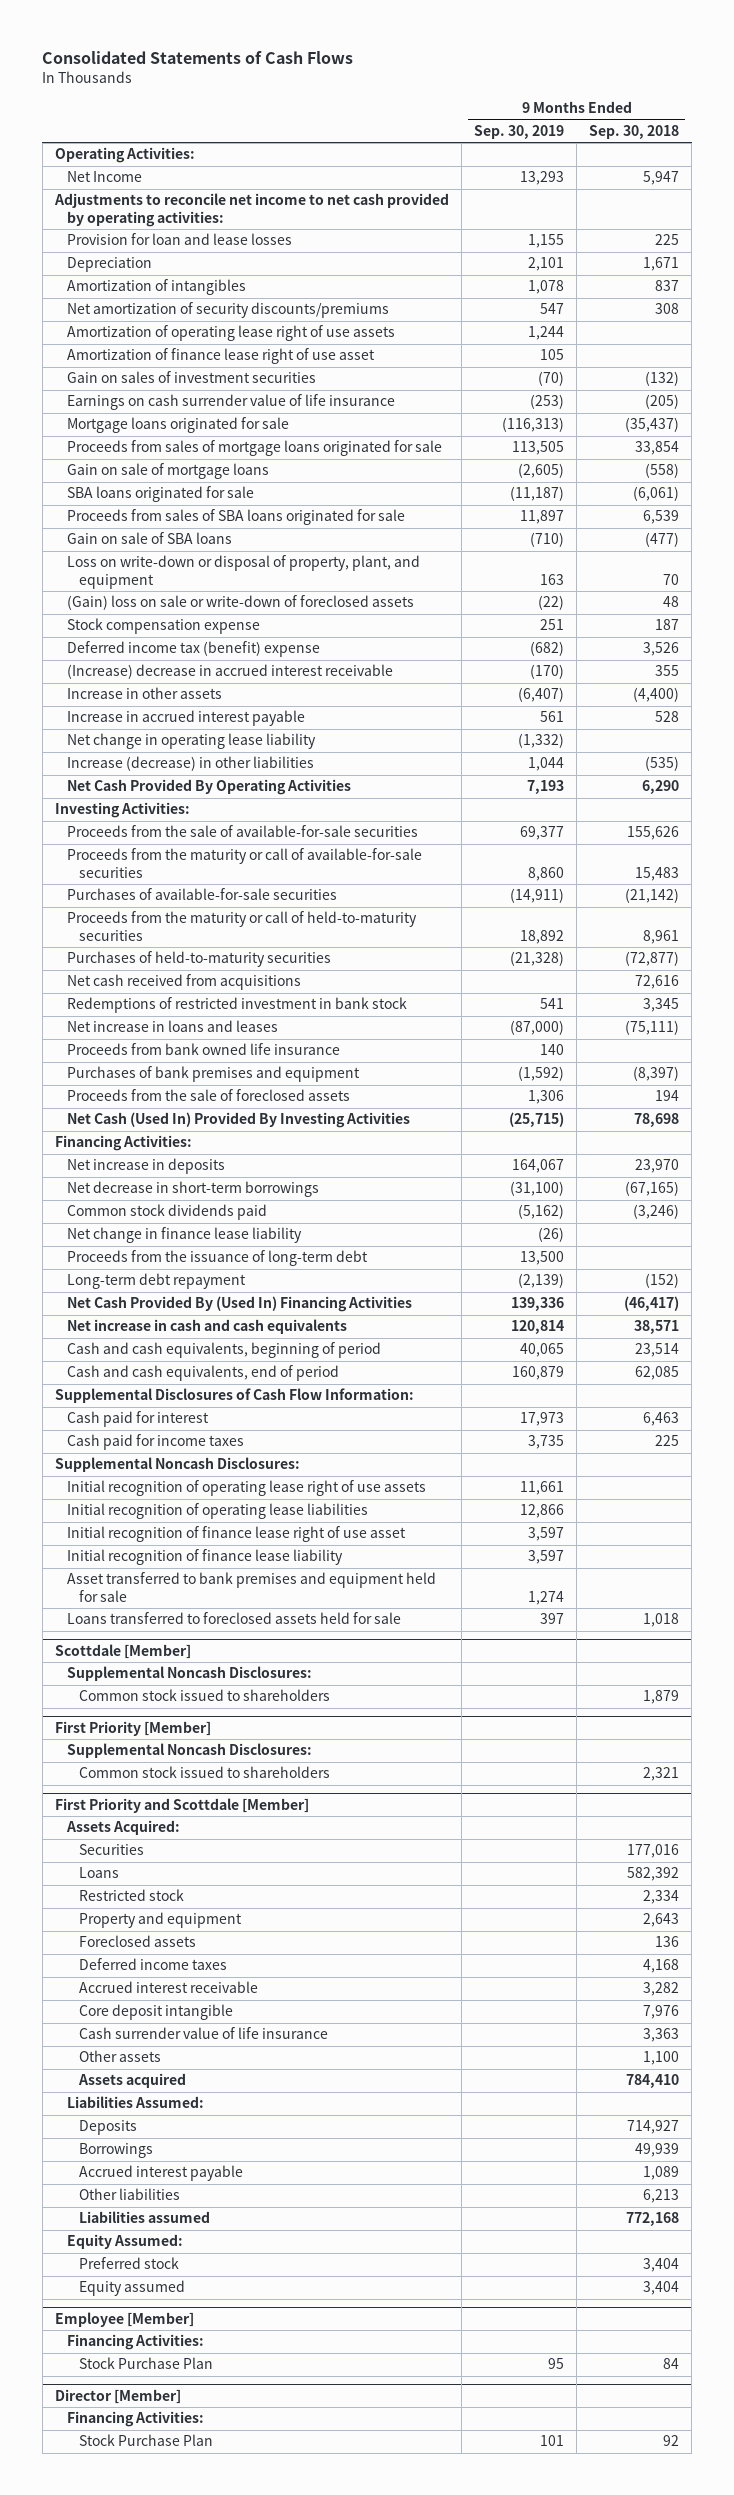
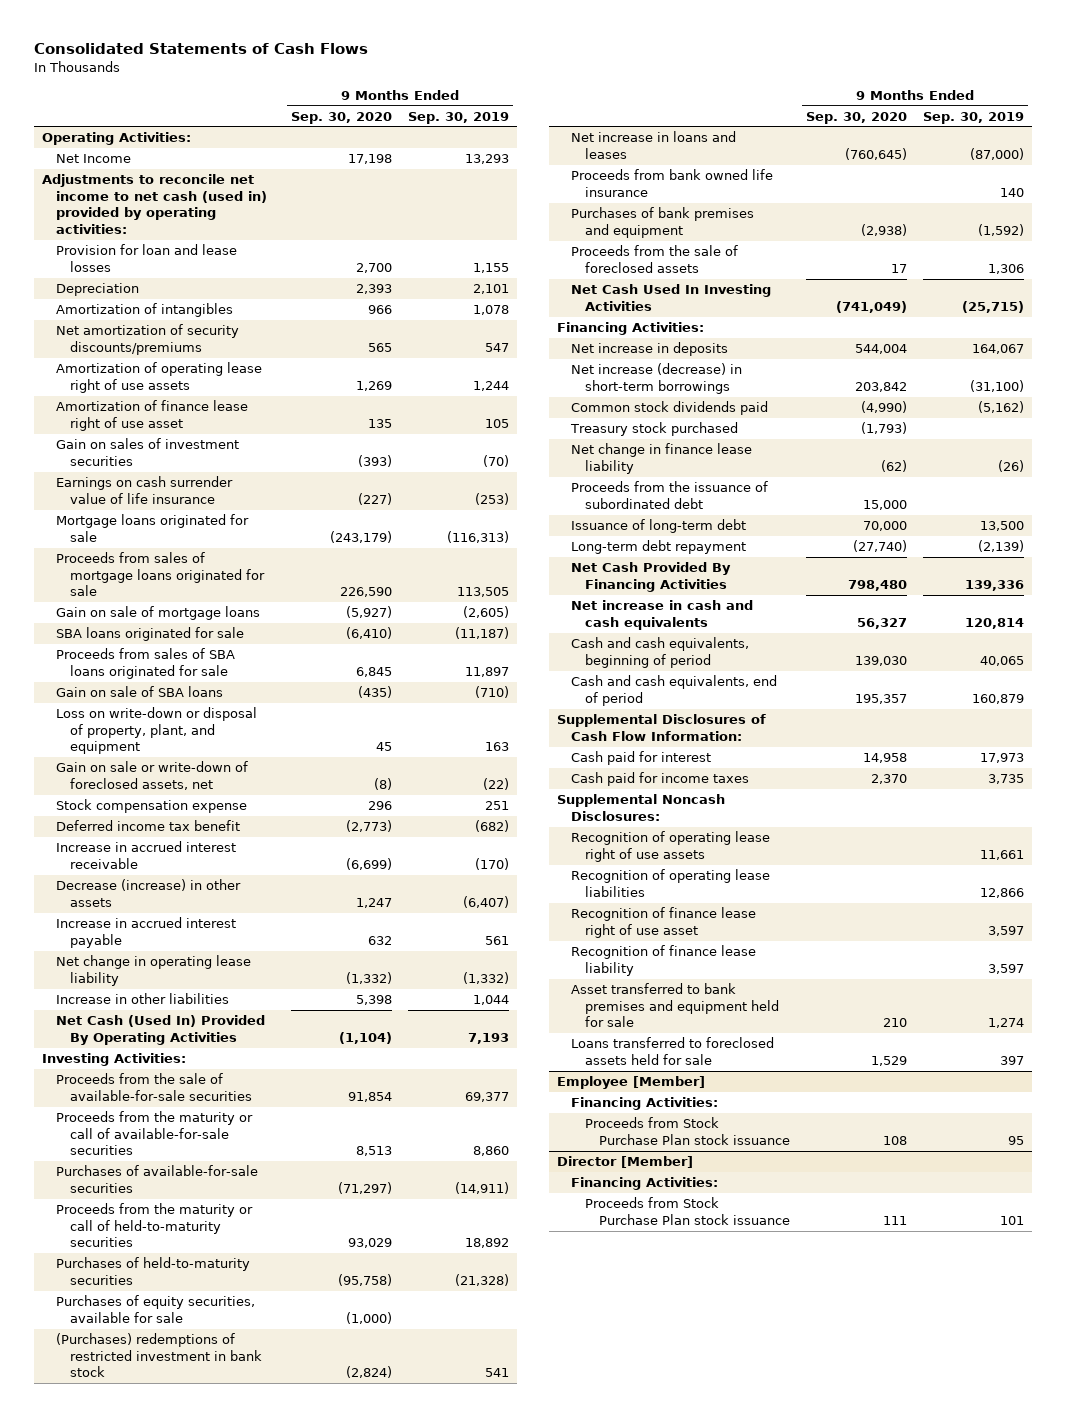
- | 9 Months Ended Sep. 30, 2019 | 9 Months Ended Sep. 30, 2018
+ | 9 Months Ended Sep. 30, 2020 | 9 Months Ended Sep. 30, 2019
- Adjustments to reconcile net income to net cash provided by operating activities:
+ Adjustments to reconcile net income to net cash (used in) provided by operating activities:
- (Gain) loss on sale or write-down of foreclosed assets | (22) | 48
+ Gain on sale or write-down of foreclosed assets, net | (8) | (22)
- Deferred income tax (benefit) expense | (682) | 3,526
- (Increase) decrease in accrued interest receivable | (170) | 355
- Increase in other assets | (6,407) | (4,400)
+ Deferred income tax benefit | (2,773) | (682)
+ Increase in accrued interest receivable | (6,699) | (170)
+ Decrease (increase) in other assets | 1,247 | (6,407)
- Increase (decrease) in other liabilities | 1,044 | (535)
- Net Cash Provided By Operating Activities | 7,193 | 6,290
+ Increase in other liabilities | 5,398 | 1,044
+ Net Cash (Used In) Provided By Operating Activities | (1,104) | 7,193
- Net cash received from acquisitions | | 72,616
- Redemptions of restricted investment in bank stock | 541 | 3,345
+ Purchases of equity securities, available for sale | (1,000) |
+ (Purchases) redemptions of restricted investment in bank stock | (2,824) | 541
- Net Cash (Used In) Provided By Investing Activities | (25,715) | 78,698
+ Net Cash Used In Investing Activities | (741,049) | (25,715)
- Net decrease in short-term borrowings | (31,100) | (67,165)
+ Net increase (decrease) in short-term borrowings | 203,842 | (31,100)
+ Treasury stock purchased | (1,793) |
- Proceeds from the issuance of long-term debt | 13,500 |
+ Proceeds from the issuance of subordinated debt | 15,000 |
+ Issuance of long-term debt | 70,000 | 13,500
- Net Cash Provided By (Used In) Financing Activities | 139,336 | (46,417)
+ Net Cash Provided By Financing Activities | 798,480 | 139,336
- Initial recognition of operating lease right of use assets | 11,661 |
- Initial recognition of operating lease liabilities | 12,866 |
- Initial recognition of finance lease right of use asset | 3,597 |
- Initial recognition of finance lease liability | 3,597 |
+ Recognition of operating lease right of use assets | | 11,661
+ Recognition of operating lease liabilities | | 12,866
+ Recognition of finance lease right of use asset | | 3,597
+ Recognition of finance lease liability | | 3,597
- Scottdale [Member]
- Supplemental Noncash Disclosures:
- Common stock issued to shareholders | | 1,879
- First Priority [Member]
- Supplemental Noncash Disclosures:
- Common stock issued to shareholders | | 2,321
- First Priority and Scottdale [Member]
- Assets Acquired:
- Securities | | 177,016
- Loans | | 582,392
- Restricted stock | | 2,334
- Property and equipment | | 2,643
- Foreclosed assets | | 136
- Deferred income taxes | | 4,168
- Accrued interest receivable | | 3,282
- Core deposit intangible | | 7,976
- Cash surrender value of life insurance | | 3,363
- Other assets | | 1,100
- Assets acquired | | 784,410
- Liabilities Assumed:
- Deposits | | 714,927
- Borrowings | | 49,939
- Accrued interest payable | | 1,089
- Other liabilities | | 6,213
- Liabilities assumed | | 772,168
- Equity Assumed:
- Preferred stock | | 3,404
- Equity assumed | | 3,404
@ Employee [Member]
- Stock Purchase Plan | 95 | 84
+ Proceeds from Stock Purchase Plan stock issuance | 108 | 95
@ Director [Member]
- Stock Purchase Plan | 101 | 92
+ Proceeds from Stock Purchase Plan stock issuance | 111 | 101

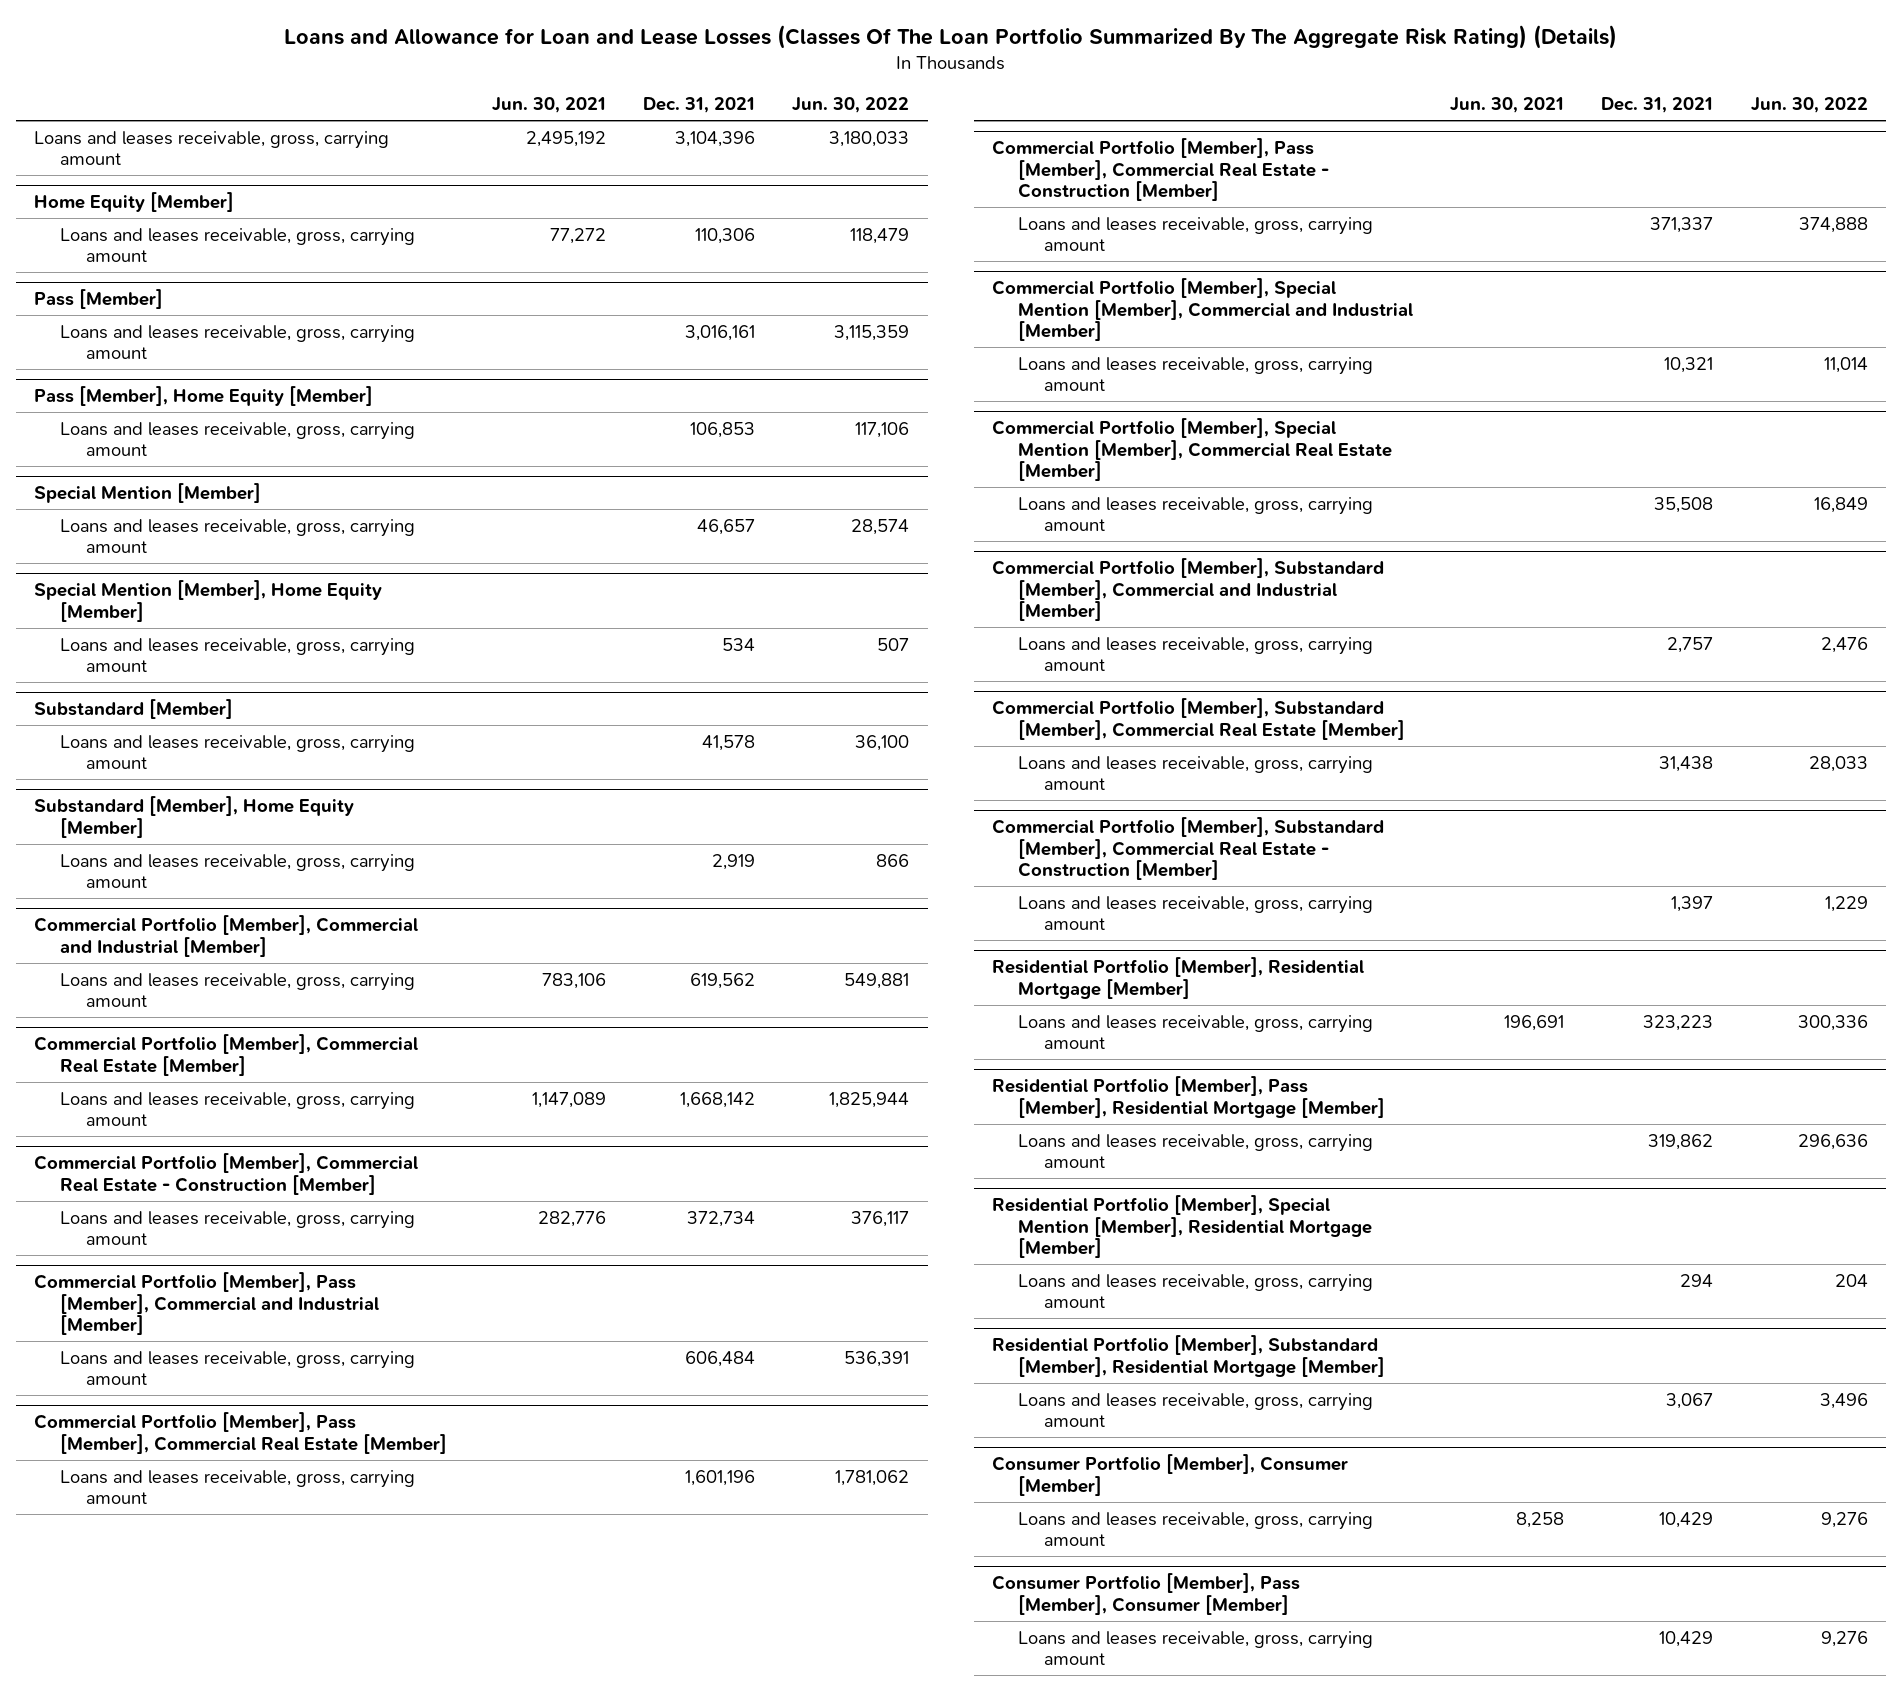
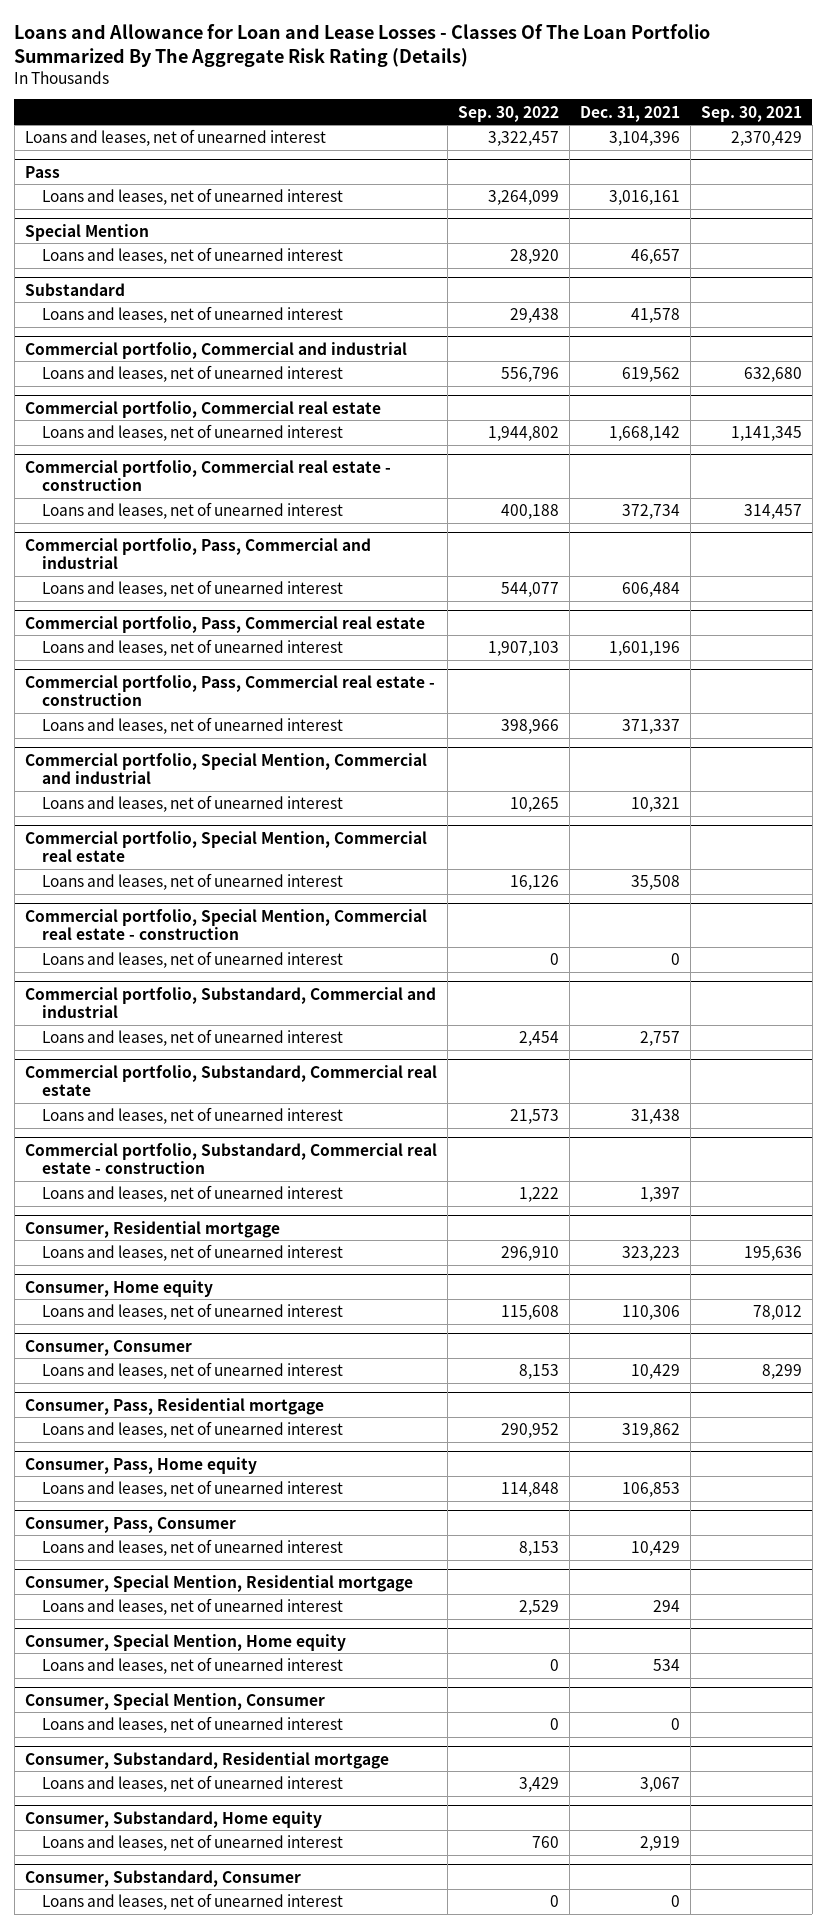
- Loans and Allowance for Loan and Lease Losses (Classes Of The Loan Portfolio Summarized By The Aggregate Risk Rating) (Details)
+ Loans and Allowance for Loan and Lease Losses - Classes Of The Loan Portfolio Summarized By The Aggregate Risk Rating (Details)
- | Jun. 30, 2021 | Dec. 31, 2021 | Jun. 30, 2022
+ | Sep. 30, 2022 | Dec. 31, 2021 | Sep. 30, 2021
- Loans and leases receivable, gross, carrying amount | 2,495,192 | 3,104,396 | 3,180,033
- Home Equity [Member]
- Loans and leases receivable, gross, carrying amount | 77,272 | 110,306 | 118,479
- Pass [Member]
- Loans and leases receivable, gross, carrying amount | | 3,016,161 | 3,115,359
- Pass [Member], Home Equity [Member]
- Loans and leases receivable, gross, carrying amount | | 106,853 | 117,106
- Special Mention [Member]
- Loans and leases receivable, gross, carrying amount | | 46,657 | 28,574
- Special Mention [Member], Home Equity [Member]
- Loans and leases receivable, gross, carrying amount | | 534 | 507
- Substandard [Member]
- Loans and leases receivable, gross, carrying amount | | 41,578 | 36,100
- Substandard [Member], Home Equity [Member]
- Loans and leases receivable, gross, carrying amount | | 2,919 | 866
- Commercial Portfolio [Member], Commercial and Industrial [Member]
- Loans and leases receivable, gross, carrying amount | 783,106 | 619,562 | 549,881
- Commercial Portfolio [Member], Commercial Real Estate [Member]
- Loans and leases receivable, gross, carrying amount | 1,147,089 | 1,668,142 | 1,825,944
- Commercial Portfolio [Member], Commercial Real Estate - Construction [Member]
- Loans and leases receivable, gross, carrying amount | 282,776 | 372,734 | 376,117
- Commercial Portfolio [Member], Pass [Member], Commercial and Industrial [Member]
- Loans and leases receivable, gross, carrying amount | | 606,484 | 536,391
- Commercial Portfolio [Member], Pass [Member], Commercial Real Estate [Member]
- Loans and leases receivable, gross, carrying amount | | 1,601,196 | 1,781,062
- Commercial Portfolio [Member], Pass [Member], Commercial Real Estate - Construction [Member]
- Loans and leases receivable, gross, carrying amount | | 371,337 | 374,888
- Commercial Portfolio [Member], Special Mention [Member], Commercial and Industrial [Member]
- Loans and leases receivable, gross, carrying amount | | 10,321 | 11,014
- Commercial Portfolio [Member], Special Mention [Member], Commercial Real Estate [Member]
- Loans and leases receivable, gross, carrying amount | | 35,508 | 16,849
- Commercial Portfolio [Member], Substandard [Member], Commercial and Industrial [Member]
- Loans and leases receivable, gross, carrying amount | | 2,757 | 2,476
- Commercial Portfolio [Member], Substandard [Member], Commercial Real Estate [Member]
- Loans and leases receivable, gross, carrying amount | | 31,438 | 28,033
- Commercial Portfolio [Member], Substandard [Member], Commercial Real Estate - Construction [Member]
- Loans and leases receivable, gross, carrying amount | | 1,397 | 1,229
- Residential Portfolio [Member], Residential Mortgage [Member]
- Loans and leases receivable, gross, carrying amount | 196,691 | 323,223 | 300,336
- Residential Portfolio [Member], Pass [Member], Residential Mortgage [Member]
- Loans and leases receivable, gross, carrying amount | | 319,862 | 296,636
- Residential Portfolio [Member], Special Mention [Member], Residential Mortgage [Member]
- Loans and leases receivable, gross, carrying amount | | 294 | 204
- Residential Portfolio [Member], Substandard [Member], Residential Mortgage [Member]
- Loans and leases receivable, gross, carrying amount | | 3,067 | 3,496
- Consumer Portfolio [Member], Consumer [Member]
- Loans and leases receivable, gross, carrying amount | 8,258 | 10,429 | 9,276
- Consumer Portfolio [Member], Pass [Member], Consumer [Member]
- Loans and leases receivable, gross, carrying amount | | 10,429 | 9,276
+ Loans and leases, net of unearned interest | 3,322,457 | 3,104,396 | 2,370,429
+ Pass
+ Loans and leases, net of unearned interest | 3,264,099 | 3,016,161 |
+ Special Mention
+ Loans and leases, net of unearned interest | 28,920 | 46,657 |
+ Substandard
+ Loans and leases, net of unearned interest | 29,438 | 41,578 |
+ Commercial portfolio, Commercial and industrial
+ Loans and leases, net of unearned interest | 556,796 | 619,562 | 632,680
+ Commercial portfolio, Commercial real estate
+ Loans and leases, net of unearned interest | 1,944,802 | 1,668,142 | 1,141,345
+ Commercial portfolio, Commercial real estate - construction
+ Loans and leases, net of unearned interest | 400,188 | 372,734 | 314,457
+ Commercial portfolio, Pass, Commercial and industrial
+ Loans and leases, net of unearned interest | 544,077 | 606,484 |
+ Commercial portfolio, Pass, Commercial real estate
+ Loans and leases, net of unearned interest | 1,907,103 | 1,601,196 |
+ Commercial portfolio, Pass, Commercial real estate - construction
+ Loans and leases, net of unearned interest | 398,966 | 371,337 |
+ Commercial portfolio, Special Mention, Commercial and industrial
+ Loans and leases, net of unearned interest | 10,265 | 10,321 |
+ Commercial portfolio, Special Mention, Commercial real estate
+ Loans and leases, net of unearned interest | 16,126 | 35,508 |
+ Commercial portfolio, Special Mention, Commercial real estate - construction
+ Loans and leases, net of unearned interest | 0 | 0 |
+ Commercial portfolio, Substandard, Commercial and industrial
+ Loans and leases, net of unearned interest | 2,454 | 2,757 |
+ Commercial portfolio, Substandard, Commercial real estate
+ Loans and leases, net of unearned interest | 21,573 | 31,438 |
+ Commercial portfolio, Substandard, Commercial real estate - construction
+ Loans and leases, net of unearned interest | 1,222 | 1,397 |
+ Consumer, Residential mortgage
+ Loans and leases, net of unearned interest | 296,910 | 323,223 | 195,636
+ Consumer, Home equity
+ Loans and leases, net of unearned interest | 115,608 | 110,306 | 78,012
+ Consumer, Consumer
+ Loans and leases, net of unearned interest | 8,153 | 10,429 | 8,299
+ Consumer, Pass, Residential mortgage
+ Loans and leases, net of unearned interest | 290,952 | 319,862 |
+ Consumer, Pass, Home equity
+ Loans and leases, net of unearned interest | 114,848 | 106,853 |
+ Consumer, Pass, Consumer
+ Loans and leases, net of unearned interest | 8,153 | 10,429 |
+ Consumer, Special Mention, Residential mortgage
+ Loans and leases, net of unearned interest | 2,529 | 294 |
+ Consumer, Special Mention, Home equity
+ Loans and leases, net of unearned interest | 0 | 534 |
+ Consumer, Special Mention, Consumer
+ Loans and leases, net of unearned interest | 0 | 0 |
+ Consumer, Substandard, Residential mortgage
+ Loans and leases, net of unearned interest | 3,429 | 3,067 |
+ Consumer, Substandard, Home equity
+ Loans and leases, net of unearned interest | 760 | 2,919 |
+ Consumer, Substandard, Consumer
+ Loans and leases, net of unearned interest | 0 | 0 |

